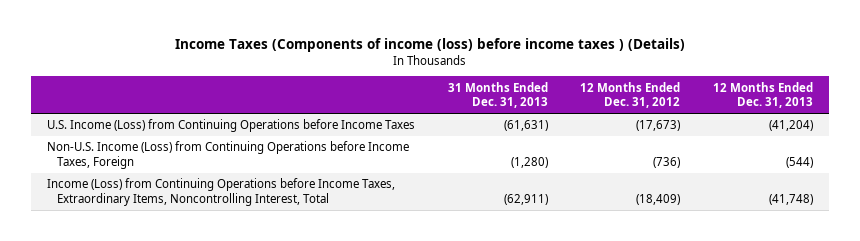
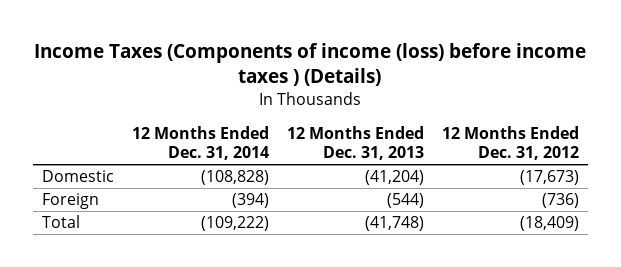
- | 31 Months Ended Dec. 31, 2013 | 12 Months Ended Dec. 31, 2012 | 12 Months Ended Dec. 31, 2013
+ | 12 Months Ended Dec. 31, 2014 | 12 Months Ended Dec. 31, 2013 | 12 Months Ended Dec. 31, 2012
- U.S. Income (Loss) from Continuing Operations before Income Taxes | (61,631) | (17,673) | (41,204)
- Non-U.S. Income (Loss) from Continuing Operations before Income Taxes, Foreign | (1,280) | (736) | (544)
- Income (Loss) from Continuing Operations before Income Taxes, Extraordinary Items, Noncontrolling Interest, Total | (62,911) | (18,409) | (41,748)
+ Domestic | (108,828) | (41,204) | (17,673)
+ Foreign | (394) | (544) | (736)
+ Total | (109,222) | (41,748) | (18,409)

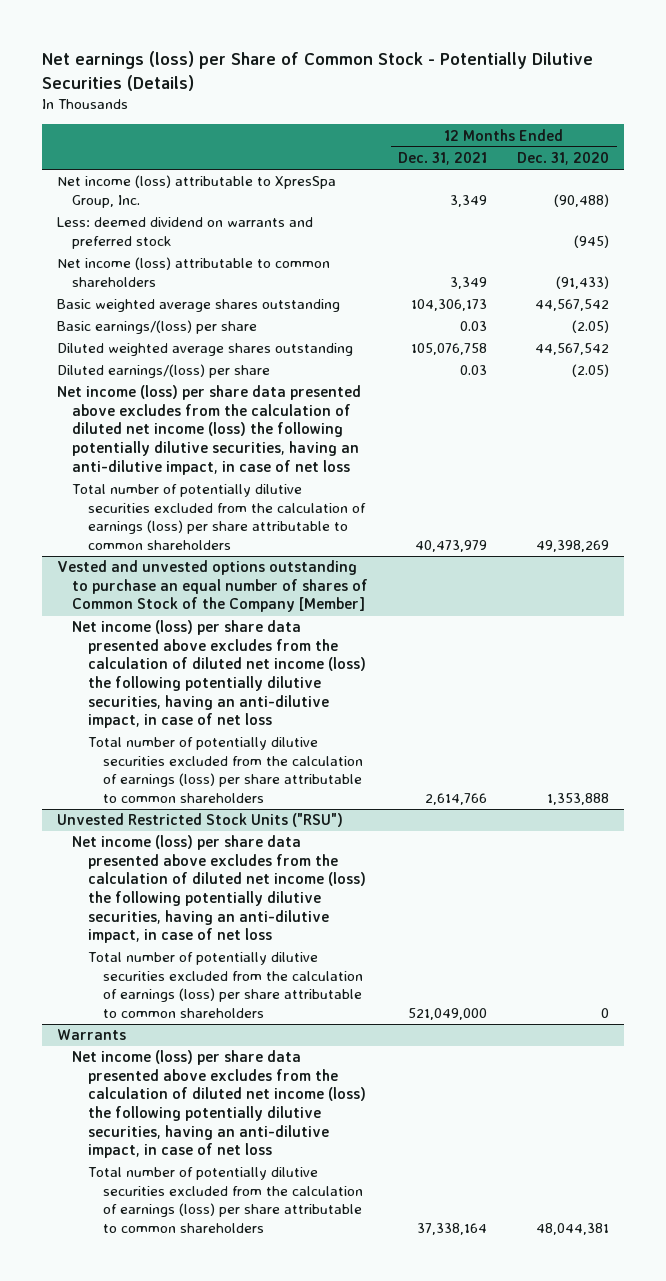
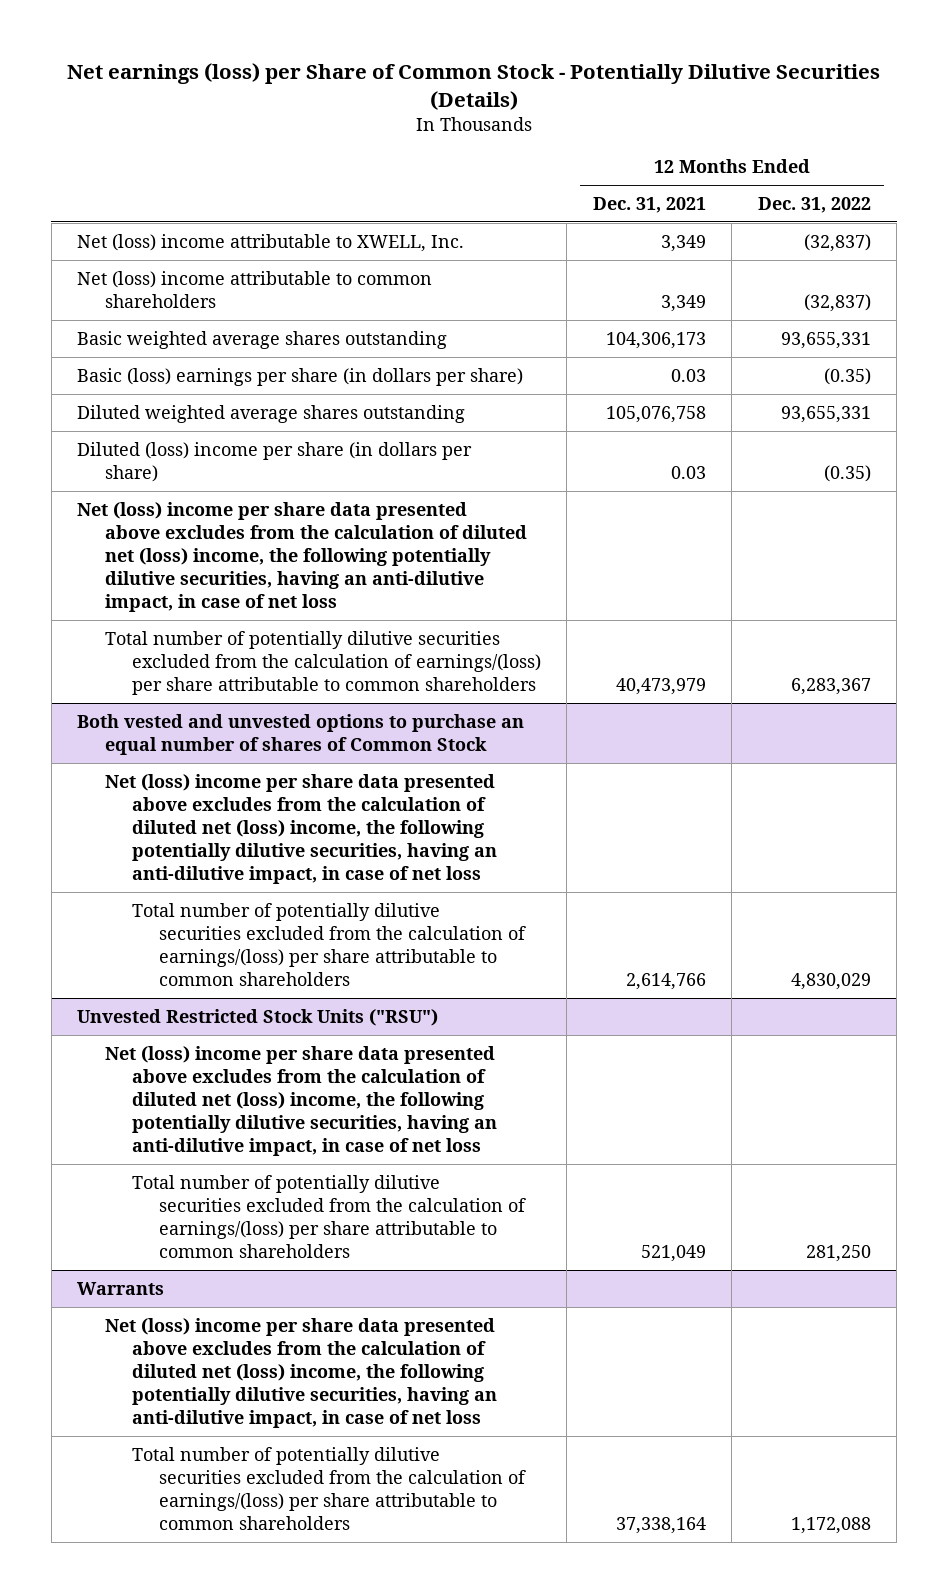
- | 12 Months Ended Dec. 31, 2021 | 12 Months Ended Dec. 31, 2020
+ | 12 Months Ended Dec. 31, 2021 | 12 Months Ended Dec. 31, 2022
- Net income (loss) attributable to XpresSpa Group, Inc. | 3,349 | (90,488)
- Less: deemed dividend on warrants and preferred stock | | (945)
- Net income (loss) attributable to common shareholders | 3,349 | (91,433)
+ Net (loss) income attributable to XWELL, Inc. | 3,349 | (32,837)
+ Net (loss) income attributable to common shareholders | 3,349 | (32,837)
- Basic earnings/(loss) per share | 0.03 | (2.05)
+ Basic (loss) earnings per share (in dollars per share) | 0.03 | (0.35)
- Diluted earnings/(loss) per share | 0.03 | (2.05)
- Net income (loss) per share data presented above excludes from the calculation of diluted net income (loss) the following potentially dilutive securities, having an anti-dilutive impact, in case of net loss
- Total number of potentially dilutive securities excluded from the calculation of earnings (loss) per share attributable to common shareholders | 40,473,979 | 49,398,269
- Vested and unvested options outstanding to purchase an equal number of shares of Common Stock of the Company [Member]
- Net income (loss) per share data presented above excludes from the calculation of diluted net income (loss) the following potentially dilutive securities, having an anti-dilutive impact, in case of net loss
- Total number of potentially dilutive securities excluded from the calculation of earnings (loss) per share attributable to common shareholders | 2,614,766 | 1,353,888
+ Diluted (loss) income per share (in dollars per share) | 0.03 | (0.35)
+ Net (loss) income per share data presented above excludes from the calculation of diluted net (loss) income, the following potentially dilutive securities, having an anti-dilutive impact, in case of net loss
+ Total number of potentially dilutive securities excluded from the calculation of earnings/(loss) per share attributable to common shareholders | 40,473,979 | 6,283,367
+ Both vested and unvested options to purchase an equal number of shares of Common Stock
+ Net (loss) income per share data presented above excludes from the calculation of diluted net (loss) income, the following potentially dilutive securities, having an anti-dilutive impact, in case of net loss
+ Total number of potentially dilutive securities excluded from the calculation of earnings/(loss) per share attributable to common shareholders | 2,614,766 | 4,830,029
@ Unvested Restricted Stock Units ("RSU")
- Net income (loss) per share data presented above excludes from the calculation of diluted net income (loss) the following potentially dilutive securities, having an anti-dilutive impact, in case of net loss
- Total number of potentially dilutive securities excluded from the calculation of earnings (loss) per share attributable to common shareholders | 521,049,000 | 0
+ Net (loss) income per share data presented above excludes from the calculation of diluted net (loss) income, the following potentially dilutive securities, having an anti-dilutive impact, in case of net loss
+ Total number of potentially dilutive securities excluded from the calculation of earnings/(loss) per share attributable to common shareholders | 521,049 | 281,250
@ Warrants
- Net income (loss) per share data presented above excludes from the calculation of diluted net income (loss) the following potentially dilutive securities, having an anti-dilutive impact, in case of net loss
- Total number of potentially dilutive securities excluded from the calculation of earnings (loss) per share attributable to common shareholders | 37,338,164 | 48,044,381
+ Net (loss) income per share data presented above excludes from the calculation of diluted net (loss) income, the following potentially dilutive securities, having an anti-dilutive impact, in case of net loss
+ Total number of potentially dilutive securities excluded from the calculation of earnings/(loss) per share attributable to common shareholders | 37,338,164 | 1,172,088

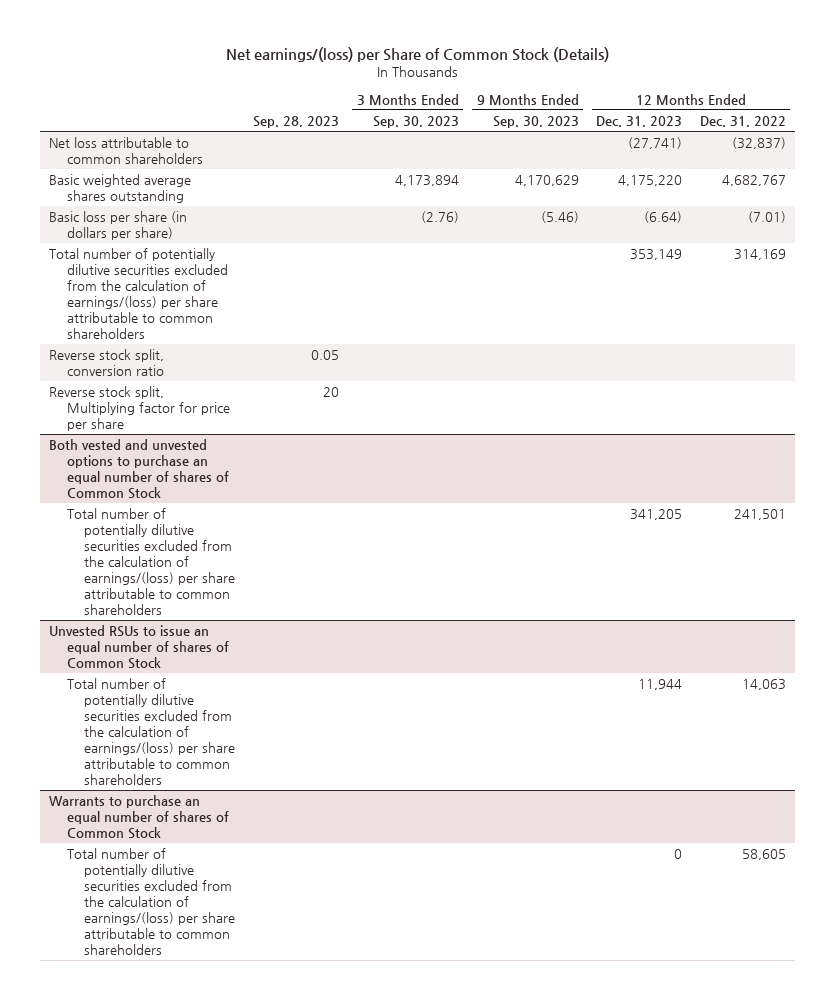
- Net earnings (loss) per Share of Common Stock - Potentially Dilutive Securities (Details)
+ Net earnings/(loss) per Share of Common Stock (Details)
- | 12 Months Ended Dec. 31, 2021 | 12 Months Ended Dec. 31, 2022
+ | Sep. 28, 2023 | 3 Months Ended Sep. 30, 2023 | 9 Months Ended Sep. 30, 2023 | 12 Months Ended Dec. 31, 2023 | 12 Months Ended Dec. 31, 2022
- Net (loss) income attributable to XWELL, Inc. | 3,349 | (32,837)
- Net (loss) income attributable to common shareholders | 3,349 | (32,837)
- Basic weighted average shares outstanding | 104,306,173 | 93,655,331
- Basic (loss) earnings per share (in dollars per share) | 0.03 | (0.35)
- Diluted weighted average shares outstanding | 105,076,758 | 93,655,331
- Diluted (loss) income per share (in dollars per share) | 0.03 | (0.35)
- Net (loss) income per share data presented above excludes from the calculation of diluted net (loss) income, the following potentially dilutive securities, having an anti-dilutive impact, in case of net loss
- Total number of potentially dilutive securities excluded from the calculation of earnings/(loss) per share attributable to common shareholders | 40,473,979 | 6,283,367
+ Net loss attributable to common shareholders | | | | (27,741) | (32,837)
+ Basic weighted average shares outstanding | | 4,173,894 | 4,170,629 | 4,175,220 | 4,682,767
+ Basic loss per share (in dollars per share) | | (2.76) | (5.46) | (6.64) | (7.01)
+ Total number of potentially dilutive securities excluded from the calculation of earnings/(loss) per share attributable to common shareholders | | | | 353,149 | 314,169
+ Reverse stock split, conversion ratio | 0.05 | | | |
+ Reverse stock split, Multiplying factor for price per share | 20 | | | |
@ Both vested and unvested options to purchase an equal number of shares of Common Stock
- Net (loss) income per share data presented above excludes from the calculation of diluted net (loss) income, the following potentially dilutive securities, having an anti-dilutive impact, in case of net loss
- Total number of potentially dilutive securities excluded from the calculation of earnings/(loss) per share attributable to common shareholders | 2,614,766 | 4,830,029
- Unvested Restricted Stock Units ("RSU")
- Net (loss) income per share data presented above excludes from the calculation of diluted net (loss) income, the following potentially dilutive securities, having an anti-dilutive impact, in case of net loss
- Total number of potentially dilutive securities excluded from the calculation of earnings/(loss) per share attributable to common shareholders | 521,049 | 281,250
- Warrants
- Net (loss) income per share data presented above excludes from the calculation of diluted net (loss) income, the following potentially dilutive securities, having an anti-dilutive impact, in case of net loss
- Total number of potentially dilutive securities excluded from the calculation of earnings/(loss) per share attributable to common shareholders | 37,338,164 | 1,172,088
@ Both vested and unvested options to purchase an equal number of shares of Common Stock
+ Total number of potentially dilutive securities excluded from the calculation of earnings/(loss) per share attributable to common shareholders | | | | 341,205 | 241,501
+ Unvested RSUs to issue an equal number of shares of Common Stock
+ Total number of potentially dilutive securities excluded from the calculation of earnings/(loss) per share attributable to common shareholders | | | | 11,944 | 14,063
+ Warrants to purchase an equal number of shares of Common Stock
+ Total number of potentially dilutive securities excluded from the calculation of earnings/(loss) per share attributable to common shareholders | | | | 0 | 58,605

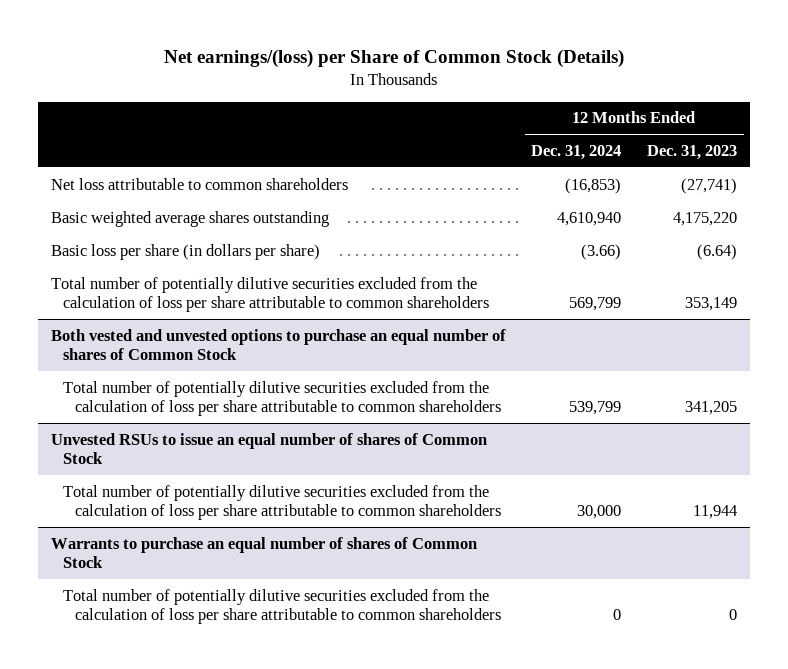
- | Sep. 28, 2023 | 3 Months Ended Sep. 30, 2023 | 9 Months Ended Sep. 30, 2023 | 12 Months Ended Dec. 31, 2023 | 12 Months Ended Dec. 31, 2022
+ | 12 Months Ended Dec. 31, 2024 | 12 Months Ended Dec. 31, 2023
- Total number of potentially dilutive securities excluded from the calculation of earnings/(loss) per share attributable to common shareholders | | | | 353,149 | 314,169
- Reverse stock split, conversion ratio | 0.05 | | | |
- Reverse stock split, Multiplying factor for price per share | 20 | | | |
+ Total number of potentially dilutive securities excluded from the calculation of loss per share attributable to common shareholders | 569,799 | 353,149
@ Both vested and unvested options to purchase an equal number of shares of Common Stock
- Total number of potentially dilutive securities excluded from the calculation of earnings/(loss) per share attributable to common shareholders | | | | 341,205 | 241,501
+ Total number of potentially dilutive securities excluded from the calculation of loss per share attributable to common shareholders | 539,799 | 341,205
@ Unvested RSUs to issue an equal number of shares of Common Stock
- Total number of potentially dilutive securities excluded from the calculation of earnings/(loss) per share attributable to common shareholders | | | | 11,944 | 14,063
+ Total number of potentially dilutive securities excluded from the calculation of loss per share attributable to common shareholders | 30,000 | 11,944
@ Warrants to purchase an equal number of shares of Common Stock
- Total number of potentially dilutive securities excluded from the calculation of earnings/(loss) per share attributable to common shareholders | | | | 0 | 58,605
+ Total number of potentially dilutive securities excluded from the calculation of loss per share attributable to common shareholders | 0 | 0

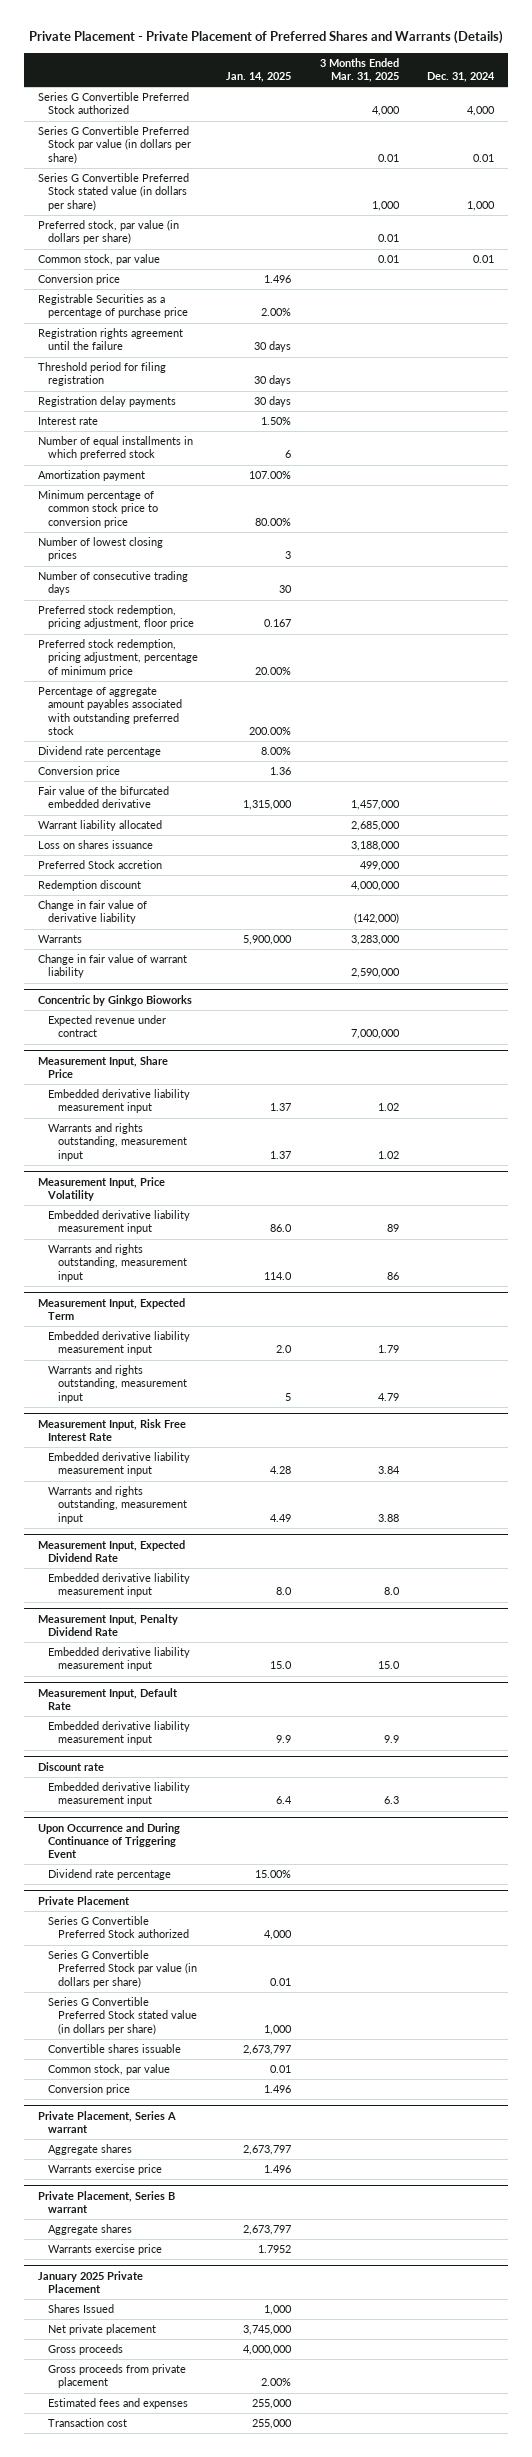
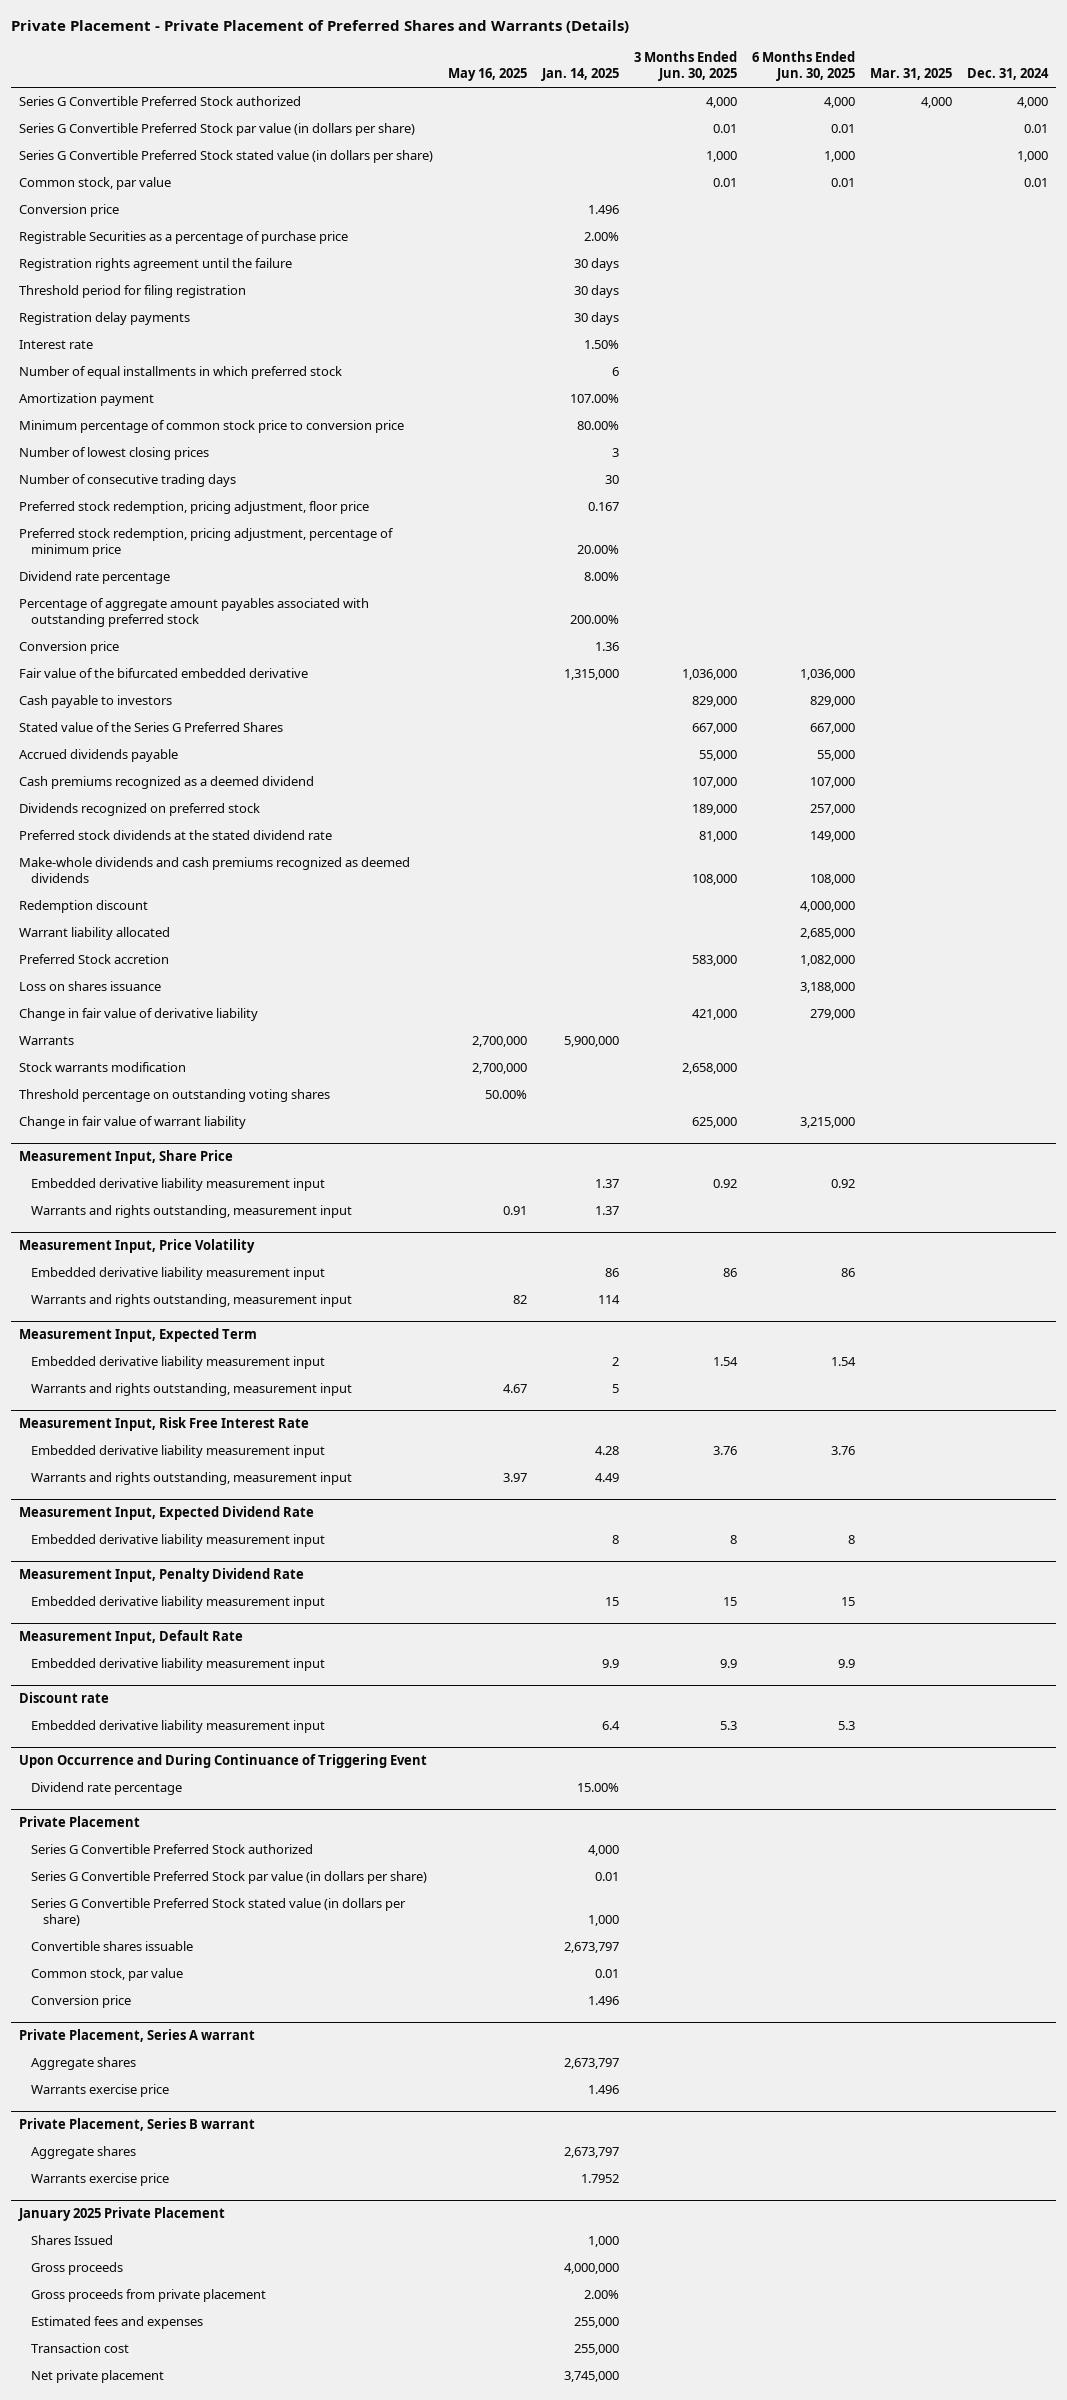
- | Jan. 14, 2025 | 3 Months Ended Mar. 31, 2025 | Dec. 31, 2024
+ | May 16, 2025 | Jan. 14, 2025 | 3 Months Ended Jun. 30, 2025 | 6 Months Ended Jun. 30, 2025 | Mar. 31, 2025 | Dec. 31, 2024
- Preferred stock, par value (in dollars per share) | | 0.01 |
moved down: Percentage of aggregate amount payables associated with outstanding preferred stock | | 200.00% | | | |
+ Cash payable to investors | | | 829,000 | 829,000 | |
+ Stated value of the Series G Preferred Shares | | | 667,000 | 667,000 | |
+ Accrued dividends payable | | | 55,000 | 55,000 | |
+ Cash premiums recognized as a deemed dividend | | | 107,000 | 107,000 | |
+ Dividends recognized on preferred stock | | | 189,000 | 257,000 | |
+ Preferred stock dividends at the stated dividend rate | | | 81,000 | 149,000 | |
+ Make-whole dividends and cash premiums recognized as deemed dividends | | | 108,000 | 108,000 | |
moved up: Redemption discount | | | | 4,000,000 | |
moved down: Loss on shares issuance | | | | 3,188,000 | |
+ Stock warrants modification | 2,700,000 | | 2,658,000 | | |
+ Threshold percentage on outstanding voting shares | 50.00% | | | | |
- Concentric by Ginkgo Bioworks
- Expected revenue under contract | | 7,000,000 |
@ Measurement Input, Price Volatility
- Embedded derivative liability measurement input | 86.0 | 89 |
- Warrants and rights outstanding, measurement input | 114.0 | 86 |
+ Embedded derivative liability measurement input | | 86 | 86 | 86 | |
+ Warrants and rights outstanding, measurement input | 82 | 114 | | | |
@ Measurement Input, Expected Term
- Embedded derivative liability measurement input | 2.0 | 1.79 |
+ Embedded derivative liability measurement input | | 2 | 1.54 | 1.54 | |
@ Measurement Input, Expected Dividend Rate
- Embedded derivative liability measurement input | 8.0 | 8.0 |
+ Embedded derivative liability measurement input | | 8 | 8 | 8 | |
@ Measurement Input, Penalty Dividend Rate
- Embedded derivative liability measurement input | 15.0 | 15.0 |
+ Embedded derivative liability measurement input | | 15 | 15 | 15 | |
@ January 2025 Private Placement
moved down: Net private placement | | 3,745,000 | | | |

